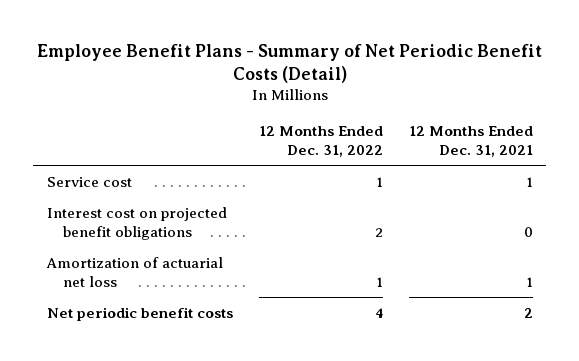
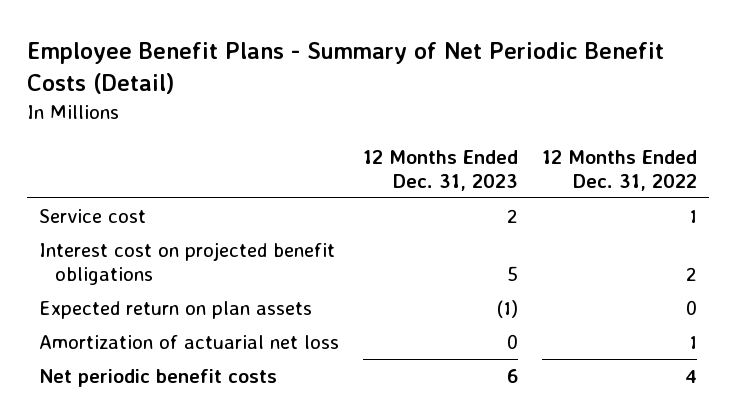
- | 12 Months Ended Dec. 31, 2022 | 12 Months Ended Dec. 31, 2021
+ | 12 Months Ended Dec. 31, 2023 | 12 Months Ended Dec. 31, 2022
+ Expected return on plan assets | (1) | 0

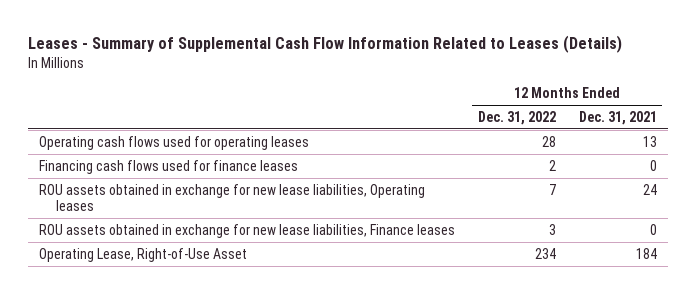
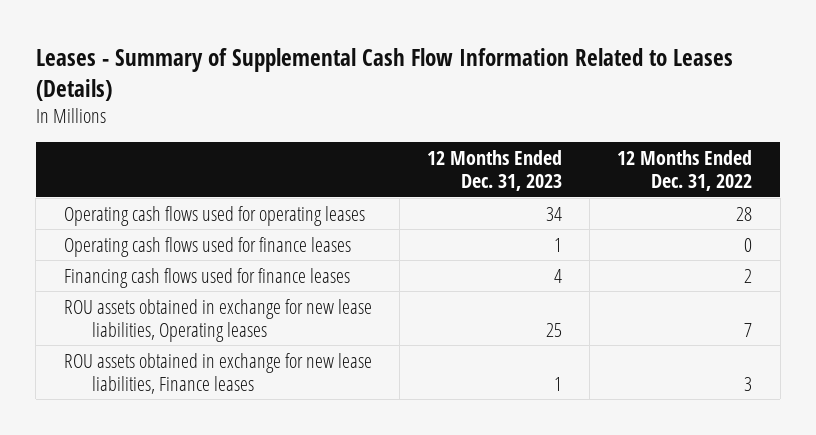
- | 12 Months Ended Dec. 31, 2022 | 12 Months Ended Dec. 31, 2021
+ | 12 Months Ended Dec. 31, 2023 | 12 Months Ended Dec. 31, 2022
+ Operating cash flows used for finance leases | 1 | 0
- Operating Lease, Right-of-Use Asset | 234 | 184

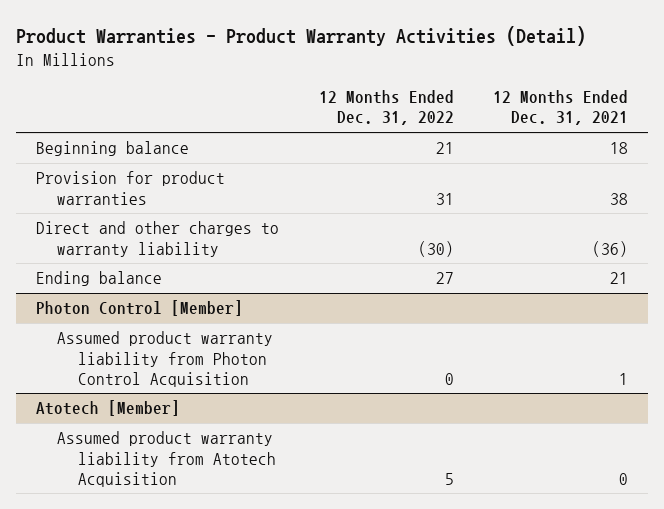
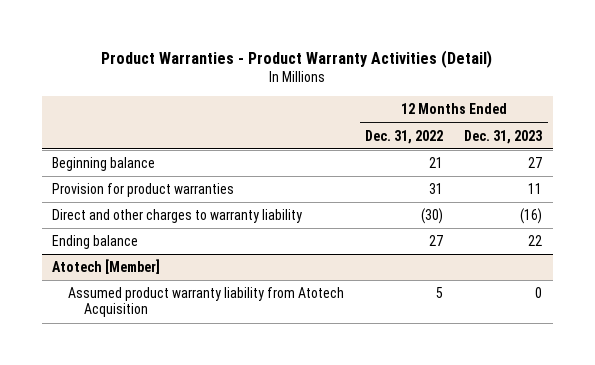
- | 12 Months Ended Dec. 31, 2022 | 12 Months Ended Dec. 31, 2021
+ | 12 Months Ended Dec. 31, 2022 | 12 Months Ended Dec. 31, 2023
- Photon Control [Member]
- Assumed product warranty liability from Photon Control Acquisition | 0 | 1

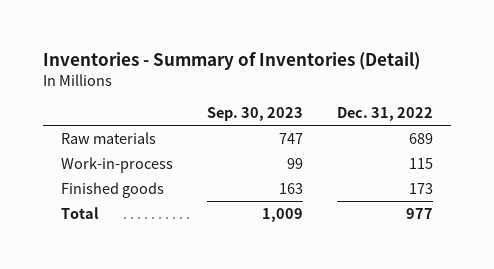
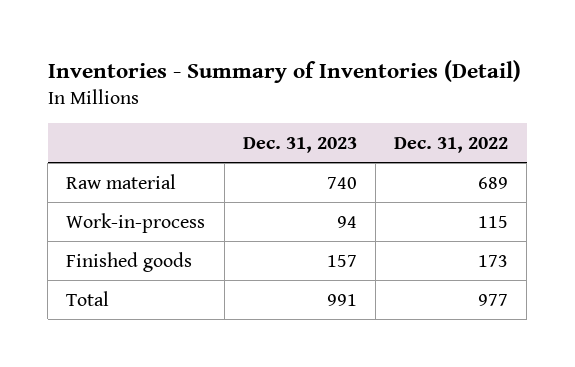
- | Sep. 30, 2023 | Dec. 31, 2022
+ | Dec. 31, 2023 | Dec. 31, 2022
- Raw materials | 747 | 689
+ Raw material | 740 | 689

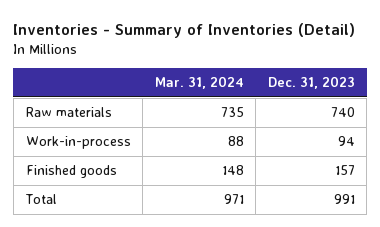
- | Dec. 31, 2023 | Dec. 31, 2022
+ | Mar. 31, 2024 | Dec. 31, 2023
- Raw material | 740 | 689
+ Raw materials | 735 | 740

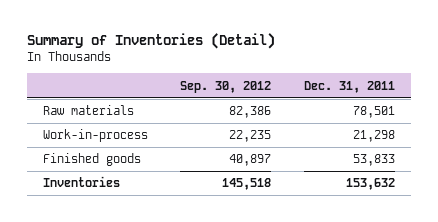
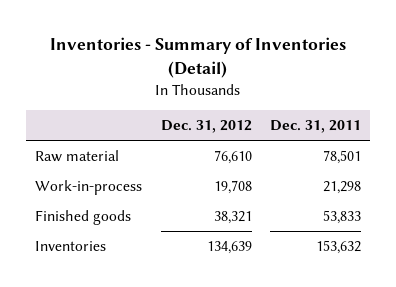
- Summary of Inventories (Detail)
+ Inventories - Summary of Inventories (Detail)
- | Sep. 30, 2012 | Dec. 31, 2011
+ | Dec. 31, 2012 | Dec. 31, 2011
- Raw materials | 82,386 | 78,501
+ Raw material | 76,610 | 78,501

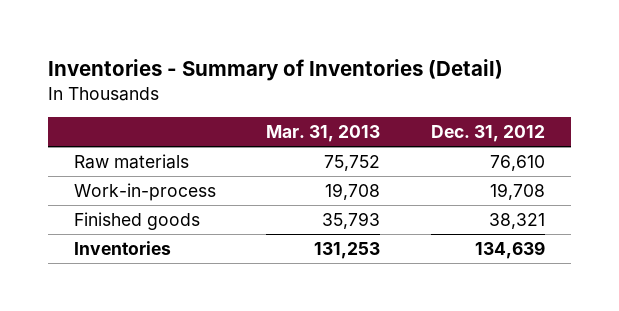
- | Dec. 31, 2012 | Dec. 31, 2011
+ | Mar. 31, 2013 | Dec. 31, 2012
- Raw material | 76,610 | 78,501
+ Raw materials | 75,752 | 76,610

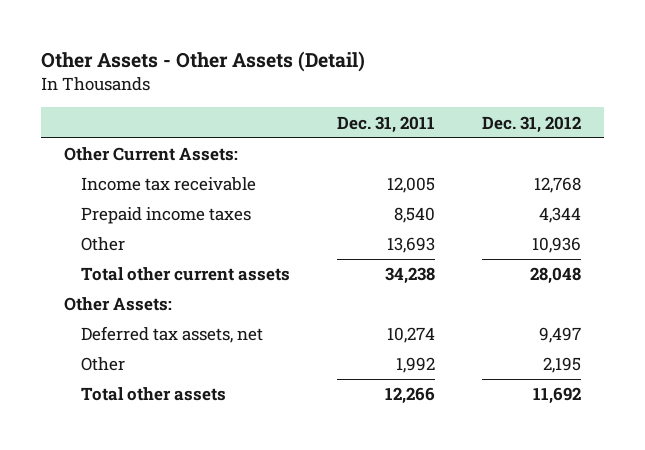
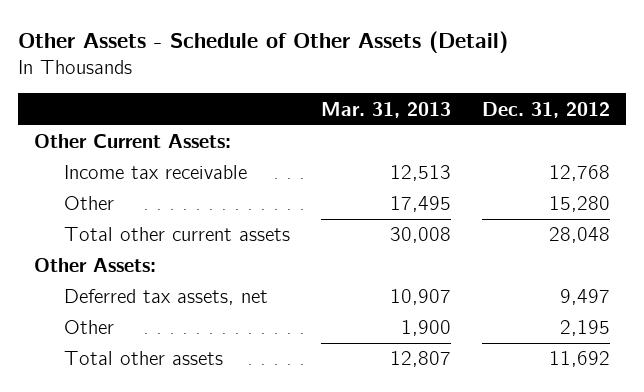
- Other Assets - Other Assets (Detail)
+ Other Assets - Schedule of Other Assets (Detail)
- | Dec. 31, 2011 | Dec. 31, 2012
+ | Mar. 31, 2013 | Dec. 31, 2012
- Prepaid income taxes | 8,540 | 4,344
- Other | 13,693 | 10,936
+ Other | 17,495 | 15,280

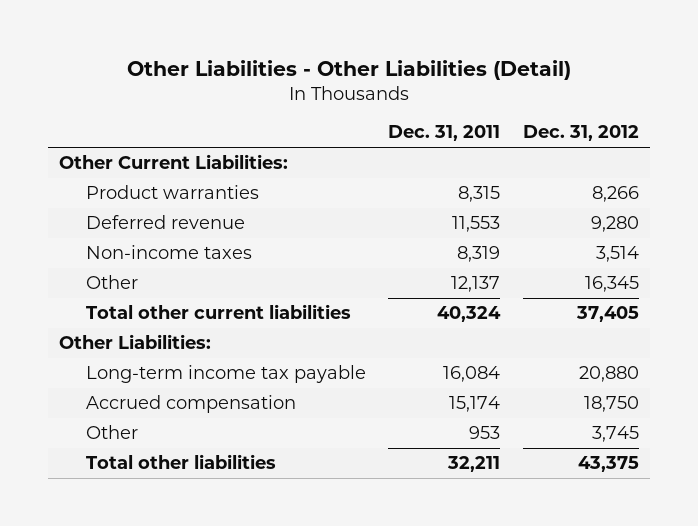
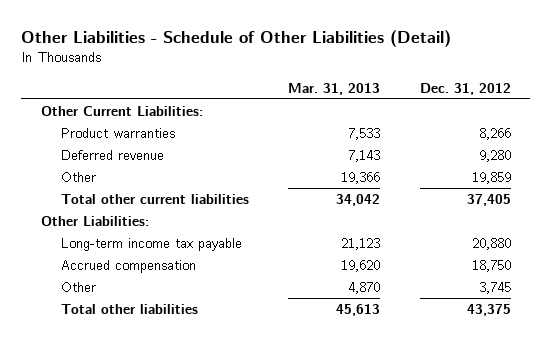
- Other Liabilities - Other Liabilities (Detail)
+ Other Liabilities - Schedule of Other Liabilities (Detail)
- | Dec. 31, 2011 | Dec. 31, 2012
+ | Mar. 31, 2013 | Dec. 31, 2012
- Non-income taxes | 8,319 | 3,514
- Other | 12,137 | 16,345
+ Other | 19,366 | 19,859

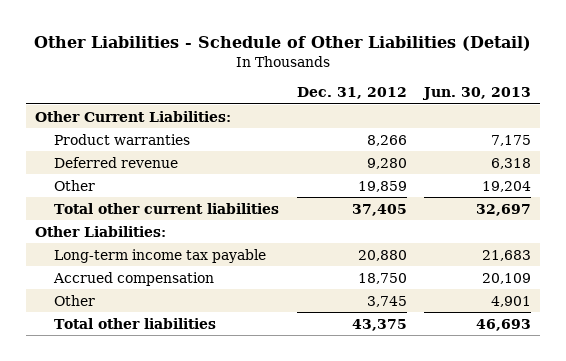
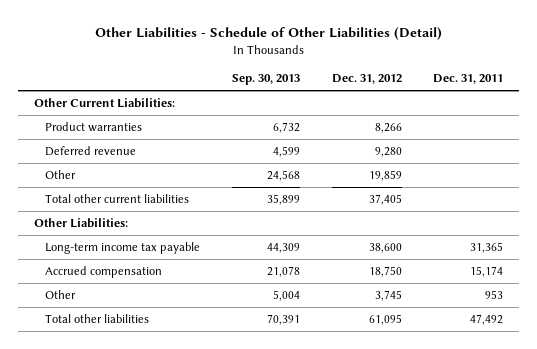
- | Dec. 31, 2012 | Jun. 30, 2013
+ | Sep. 30, 2013 | Dec. 31, 2012 | Dec. 31, 2011
- Long-term income tax payable | 20,880 | 21,683
+ Long-term income tax payable | 44,309 | 38,600 | 31,365
- Total other liabilities | 43,375 | 46,693
+ Total other liabilities | 70,391 | 61,095 | 47,492

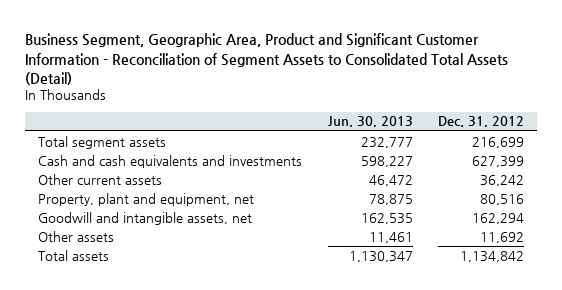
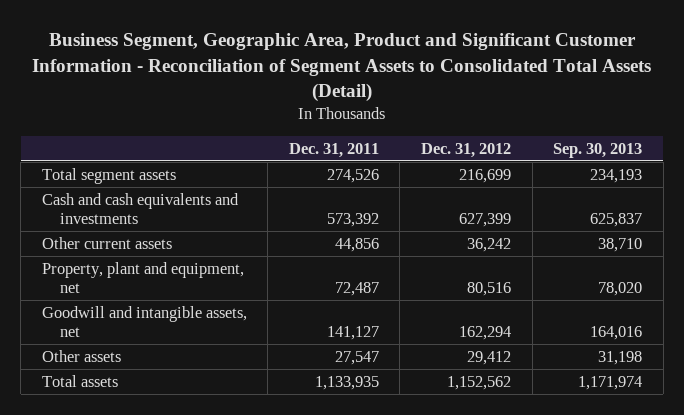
- | Jun. 30, 2013 | Dec. 31, 2012
+ | Dec. 31, 2011 | Dec. 31, 2012 | Sep. 30, 2013
- Other assets | 11,461 | 11,692
- Total assets | 1,130,347 | 1,134,842
+ Other assets | 27,547 | 29,412 | 31,198
+ Total assets | 1,133,935 | 1,152,562 | 1,171,974

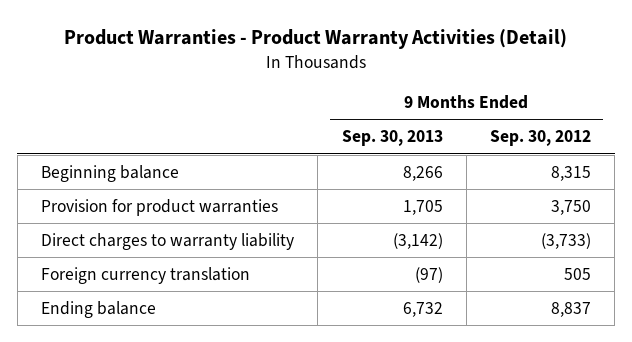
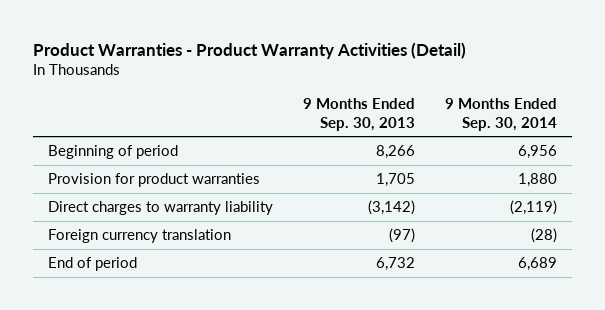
- | 9 Months Ended Sep. 30, 2013 | 9 Months Ended Sep. 30, 2012
+ | 9 Months Ended Sep. 30, 2013 | 9 Months Ended Sep. 30, 2014
- Beginning balance | 8,266 | 8,315
+ Beginning of period | 8,266 | 6,956
- Ending balance | 6,732 | 8,837
+ End of period | 6,732 | 6,689

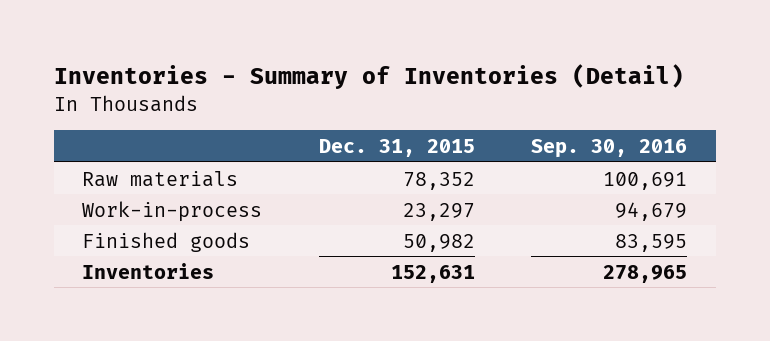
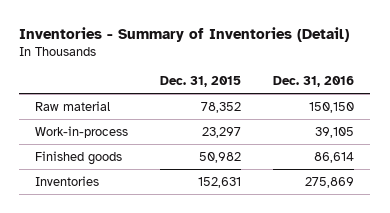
- | Dec. 31, 2015 | Sep. 30, 2016
+ | Dec. 31, 2015 | Dec. 31, 2016
- Raw materials | 78,352 | 100,691
+ Raw material | 78,352 | 150,150

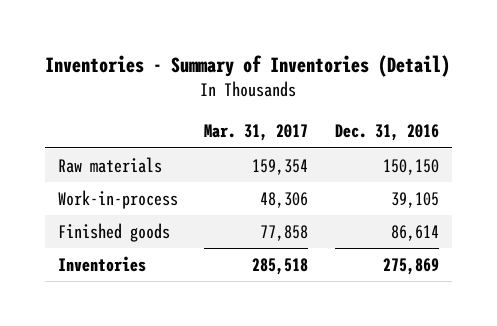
- | Dec. 31, 2015 | Dec. 31, 2016
+ | Mar. 31, 2017 | Dec. 31, 2016
- Raw material | 78,352 | 150,150
+ Raw materials | 159,354 | 150,150

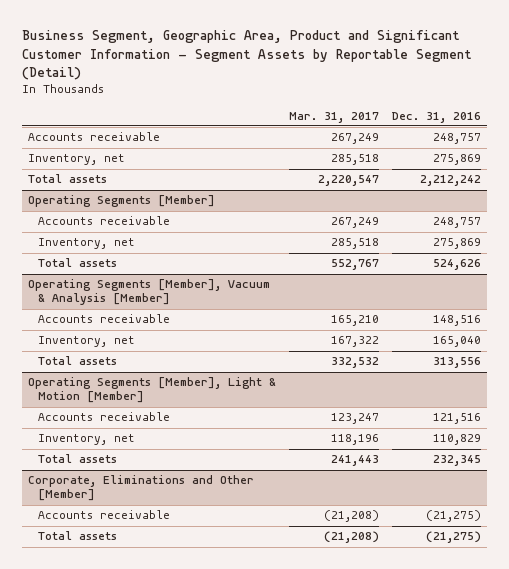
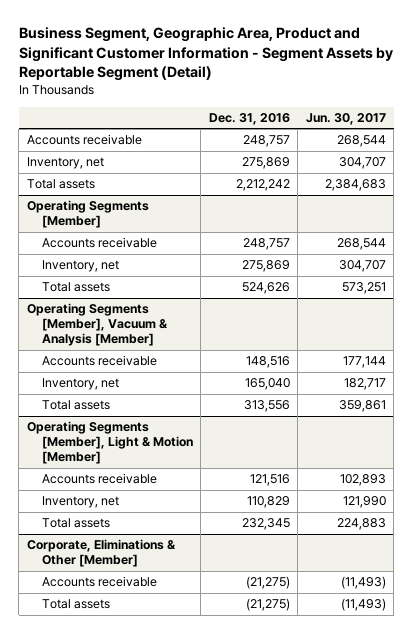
- | Mar. 31, 2017 | Dec. 31, 2016
+ | Dec. 31, 2016 | Jun. 30, 2017
- Corporate, Eliminations and Other [Member]
+ Corporate, Eliminations & Other [Member]

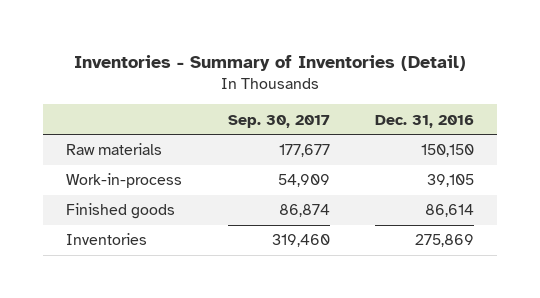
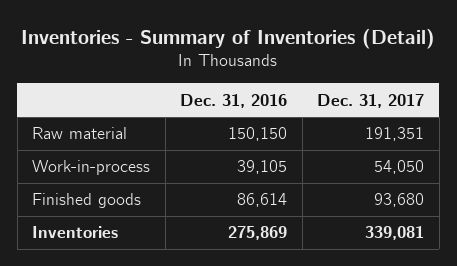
- | Sep. 30, 2017 | Dec. 31, 2016
+ | Dec. 31, 2016 | Dec. 31, 2017
- Raw materials | 177,677 | 150,150
+ Raw material | 150,150 | 191,351

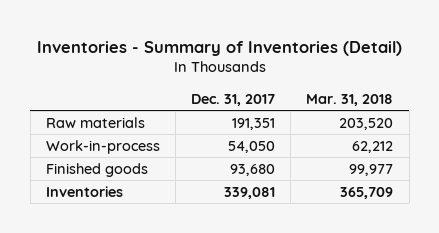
- | Dec. 31, 2016 | Dec. 31, 2017
+ | Dec. 31, 2017 | Mar. 31, 2018
- Raw material | 150,150 | 191,351
+ Raw materials | 191,351 | 203,520

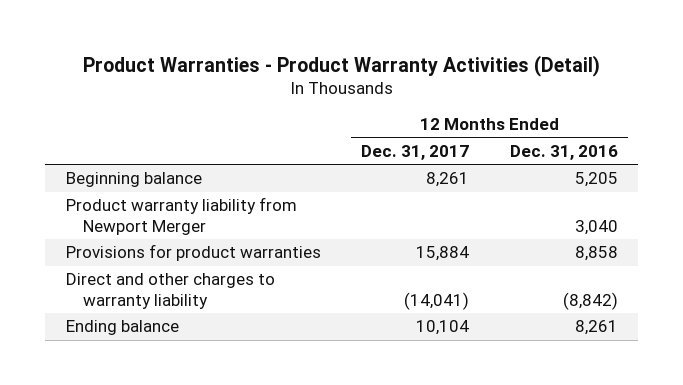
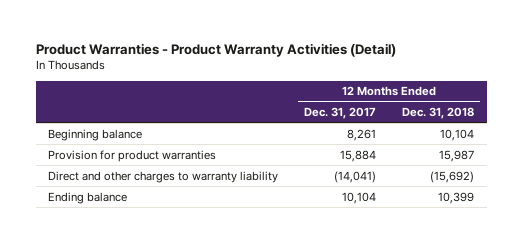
- | 12 Months Ended Dec. 31, 2017 | 12 Months Ended Dec. 31, 2016
+ | 12 Months Ended Dec. 31, 2017 | 12 Months Ended Dec. 31, 2018
- Product warranty liability from Newport Merger | | 3,040
- Provisions for product warranties | 15,884 | 8,858
+ Provision for product warranties | 15,884 | 15,987

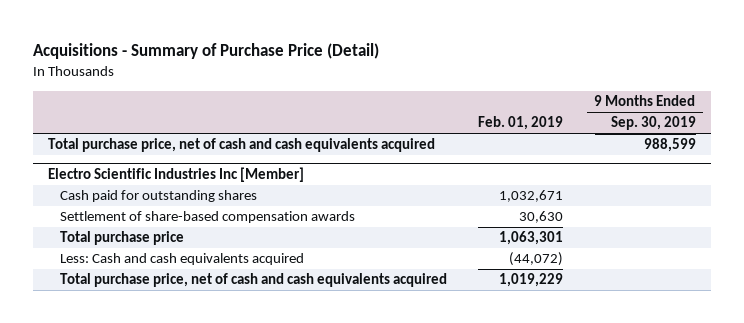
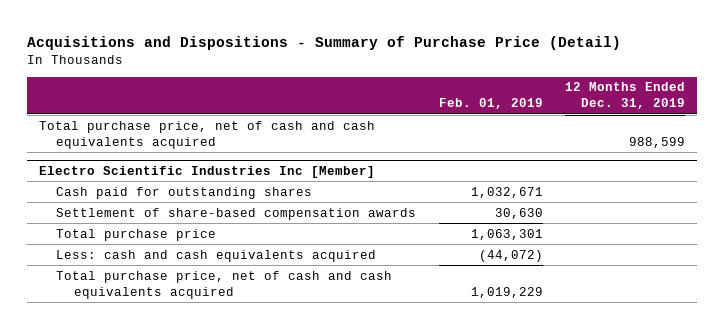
- Acquisitions - Summary of Purchase Price (Detail)
+ Acquisitions and Dispositions - Summary of Purchase Price (Detail)
- | Feb. 01, 2019 | 9 Months Ended Sep. 30, 2019
+ | Feb. 01, 2019 | 12 Months Ended Dec. 31, 2019
@ Electro Scientific Industries Inc [Member]
- Less: Cash and cash equivalents acquired | (44,072) |
+ Less: cash and cash equivalents acquired | (44,072) |

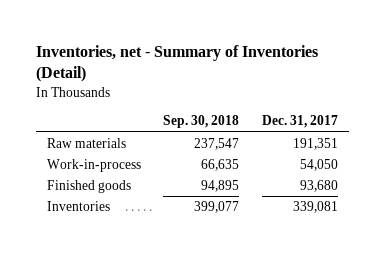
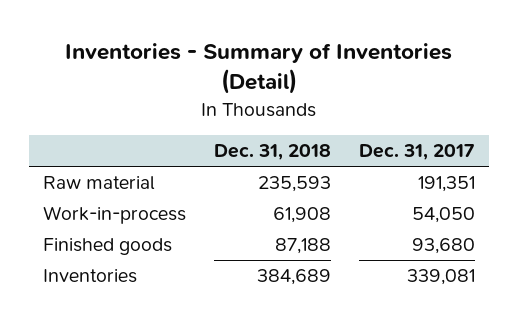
- Inventories, net - Summary of Inventories (Detail)
+ Inventories - Summary of Inventories (Detail)
- | Sep. 30, 2018 | Dec. 31, 2017
+ | Dec. 31, 2018 | Dec. 31, 2017
- Raw materials | 237,547 | 191,351
+ Raw material | 235,593 | 191,351

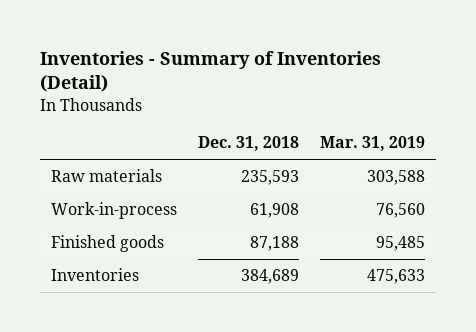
- | Dec. 31, 2018 | Dec. 31, 2017
+ | Dec. 31, 2018 | Mar. 31, 2019
- Raw material | 235,593 | 191,351
+ Raw materials | 235,593 | 303,588

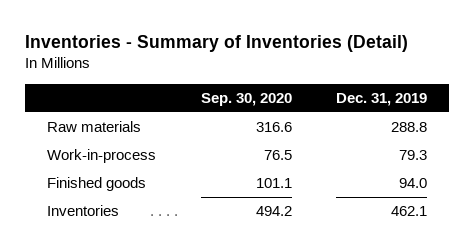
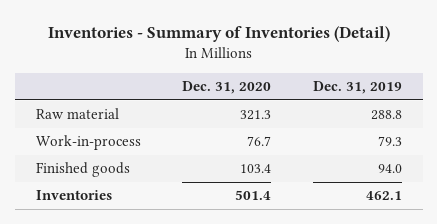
- | Sep. 30, 2020 | Dec. 31, 2019
+ | Dec. 31, 2020 | Dec. 31, 2019
- Raw materials | 316.6 | 288.8
+ Raw material | 321.3 | 288.8

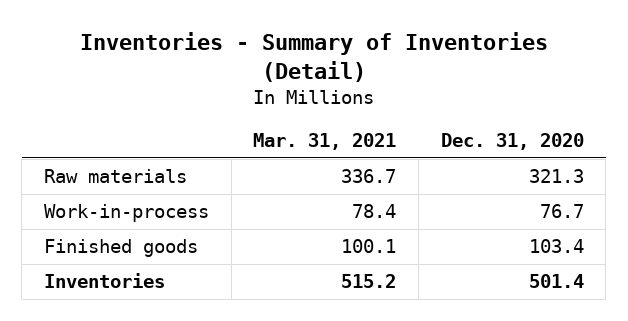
- | Dec. 31, 2020 | Dec. 31, 2019
+ | Mar. 31, 2021 | Dec. 31, 2020
- Raw material | 321.3 | 288.8
+ Raw materials | 336.7 | 321.3

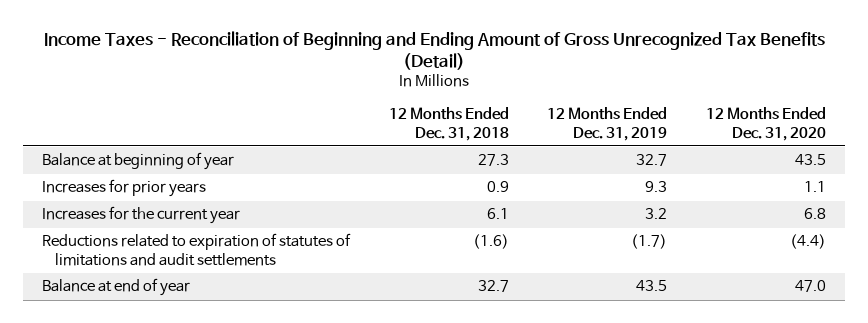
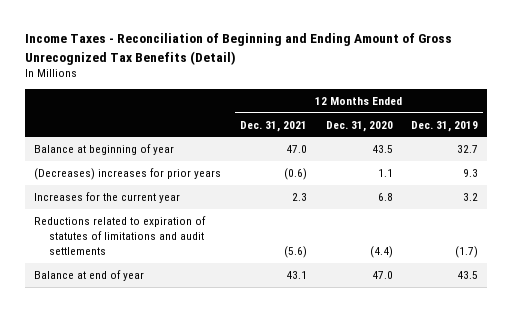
- | 12 Months Ended Dec. 31, 2018 | 12 Months Ended Dec. 31, 2019 | 12 Months Ended Dec. 31, 2020
+ | 12 Months Ended Dec. 31, 2021 | 12 Months Ended Dec. 31, 2020 | 12 Months Ended Dec. 31, 2019
- Increases for prior years | 0.9 | 9.3 | 1.1
+ (Decreases) increases for prior years | (0.6) | 1.1 | 9.3

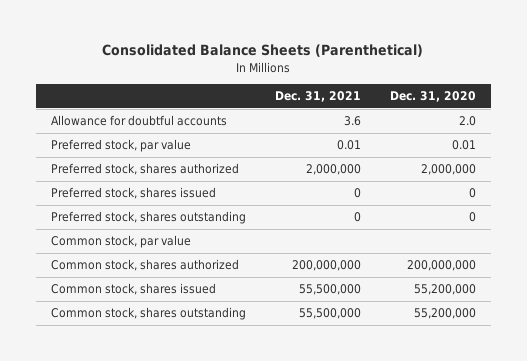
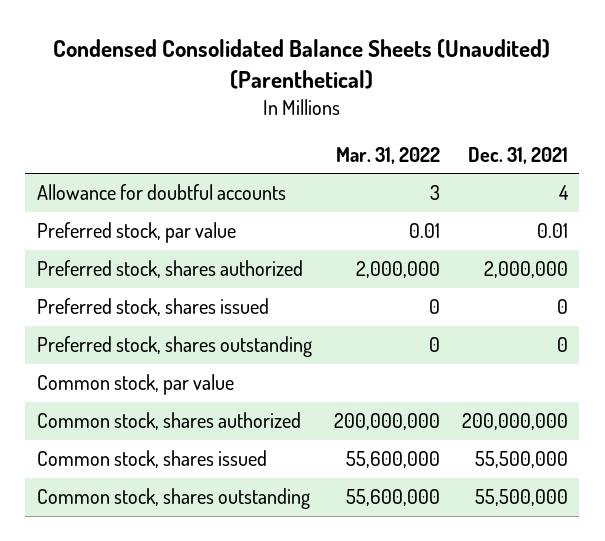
- Consolidated Balance Sheets (Parenthetical)
+ Condensed Consolidated Balance Sheets (Unaudited) (Parenthetical)
- | Dec. 31, 2021 | Dec. 31, 2020
+ | Mar. 31, 2022 | Dec. 31, 2021
- Allowance for doubtful accounts | 3.6 | 2.0
+ Allowance for doubtful accounts | 3 | 4

